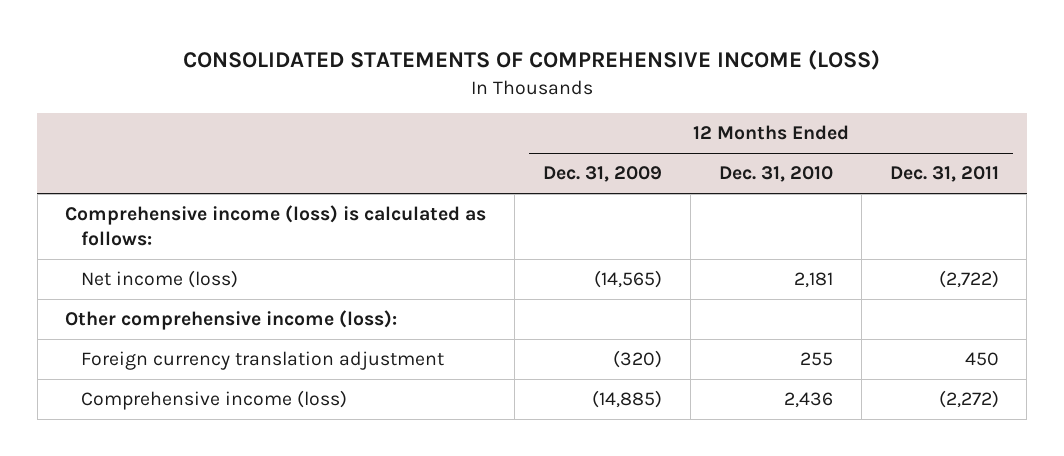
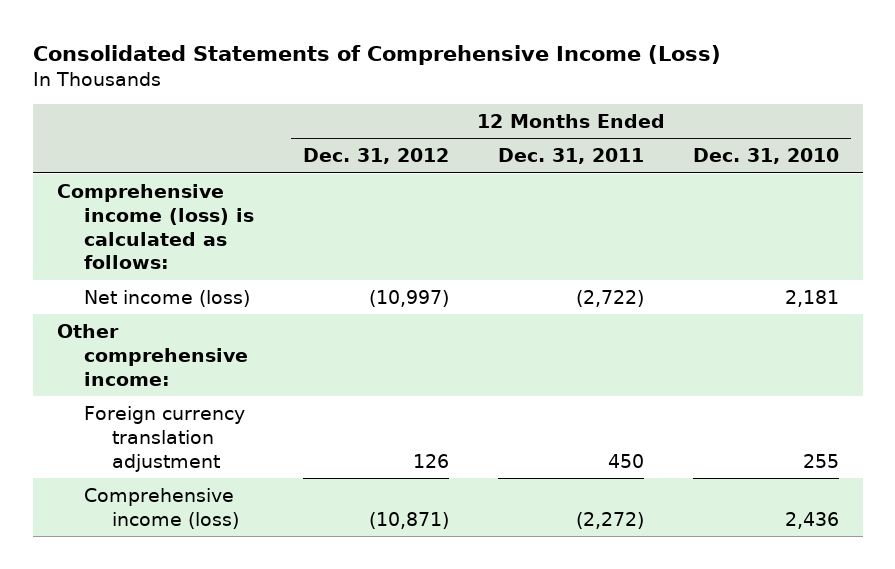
- CONSOLIDATED STATEMENTS OF COMPREHENSIVE INCOME (LOSS)
+ Consolidated Statements of Comprehensive Income (Loss)
- | 12 Months Ended Dec. 31, 2009 | 12 Months Ended Dec. 31, 2010 | 12 Months Ended Dec. 31, 2011
+ | 12 Months Ended Dec. 31, 2012 | 12 Months Ended Dec. 31, 2011 | 12 Months Ended Dec. 31, 2010
- Other comprehensive income (loss):
+ Other comprehensive income:

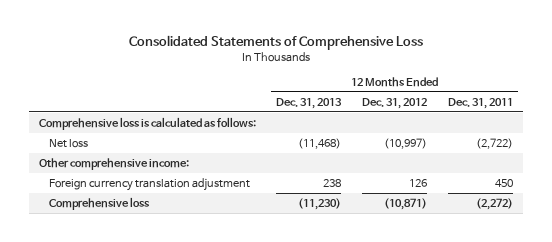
- Consolidated Statements of Comprehensive Income (Loss)
+ Consolidated Statements of Comprehensive Loss
- | 12 Months Ended Dec. 31, 2012 | 12 Months Ended Dec. 31, 2011 | 12 Months Ended Dec. 31, 2010
+ | 12 Months Ended Dec. 31, 2013 | 12 Months Ended Dec. 31, 2012 | 12 Months Ended Dec. 31, 2011
- Comprehensive income (loss) is calculated as follows:
- Net income (loss) | (10,997) | (2,722) | 2,181
+ Comprehensive loss is calculated as follows:
+ Net loss | (11,468) | (10,997) | (2,722)
- Comprehensive income (loss) | (10,871) | (2,272) | 2,436
+ Comprehensive loss | (11,230) | (10,871) | (2,272)

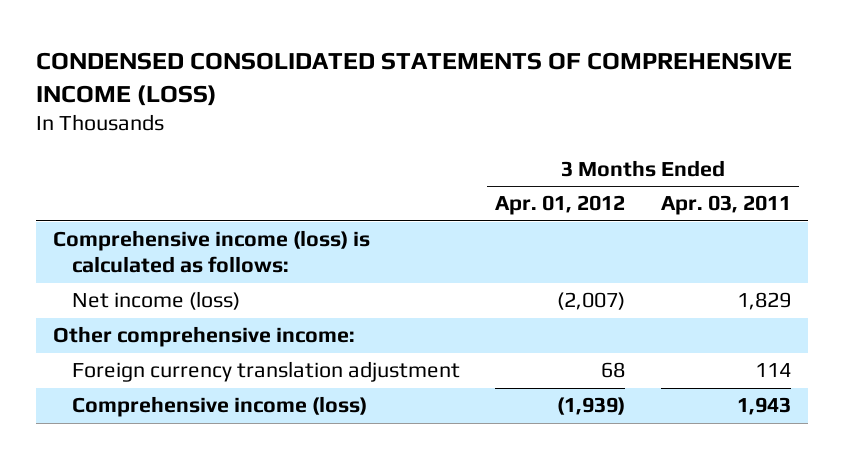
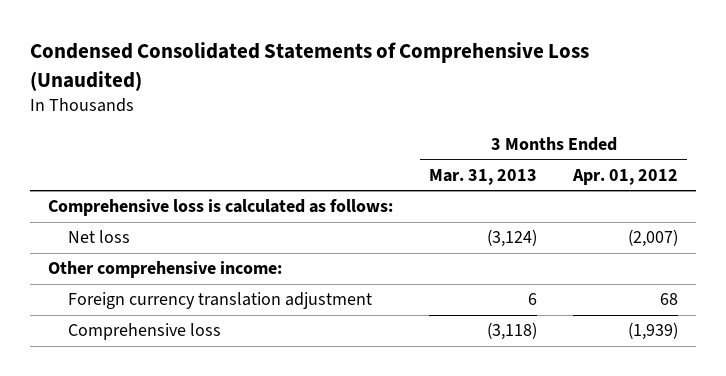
- CONDENSED CONSOLIDATED STATEMENTS OF COMPREHENSIVE INCOME (LOSS)
+ Condensed Consolidated Statements of Comprehensive Loss (Unaudited)
- | 3 Months Ended Apr. 01, 2012 | 3 Months Ended Apr. 03, 2011
+ | 3 Months Ended Mar. 31, 2013 | 3 Months Ended Apr. 01, 2012
- Comprehensive income (loss) is calculated as follows:
- Net income (loss) | (2,007) | 1,829
+ Comprehensive loss is calculated as follows:
+ Net loss | (3,124) | (2,007)
- Comprehensive income (loss) | (1,939) | 1,943
+ Comprehensive loss | (3,118) | (1,939)

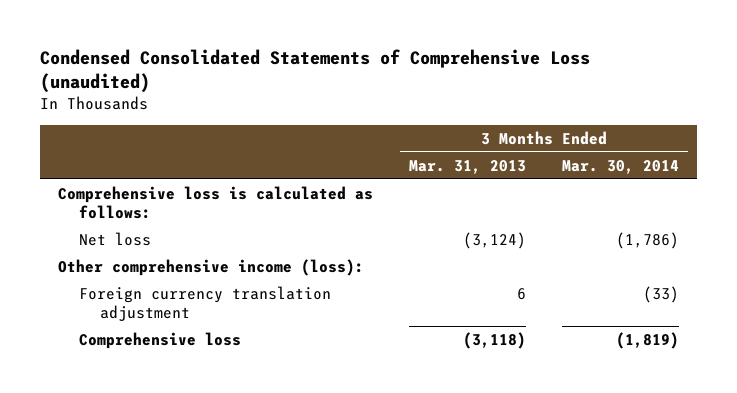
- Condensed Consolidated Statements of Comprehensive Loss (Unaudited)
+ Condensed Consolidated Statements of Comprehensive Loss (unaudited)
- | 3 Months Ended Mar. 31, 2013 | 3 Months Ended Apr. 01, 2012
+ | 3 Months Ended Mar. 31, 2013 | 3 Months Ended Mar. 30, 2014
- Other comprehensive income:
+ Other comprehensive income (loss):

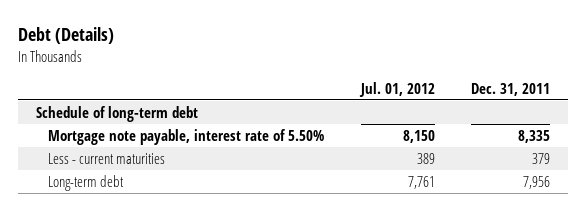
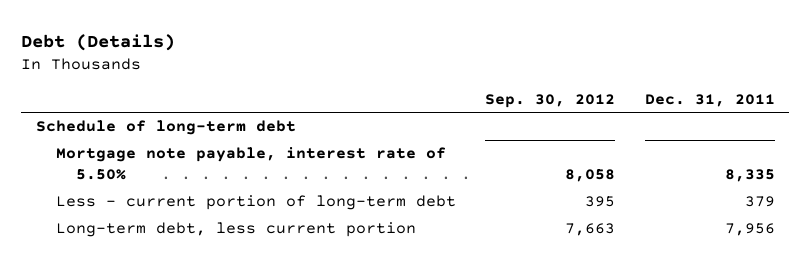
- | Jul. 01, 2012 | Dec. 31, 2011
+ | Sep. 30, 2012 | Dec. 31, 2011
- Less - current maturities | 389 | 379
- Long-term debt | 7,761 | 7,956
+ Less - current portion of long-term debt | 395 | 379
+ Long-term debt, less current portion | 7,663 | 7,956

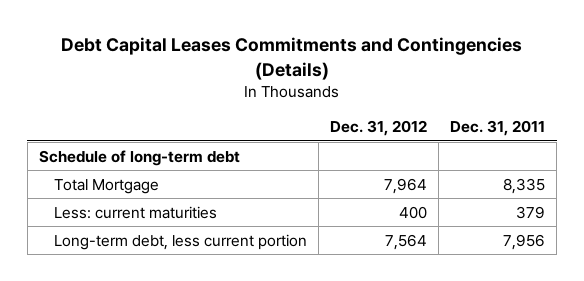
- Debt (Details)
+ Debt Capital Leases Commitments and Contingencies (Details)
- | Sep. 30, 2012 | Dec. 31, 2011
+ | Dec. 31, 2012 | Dec. 31, 2011
- Mortgage note payable, interest rate of 5.50% | 8,058 | 8,335
- Less - current portion of long-term debt | 395 | 379
+ Total Mortgage | 7,964 | 8,335
+ Less: current maturities | 400 | 379

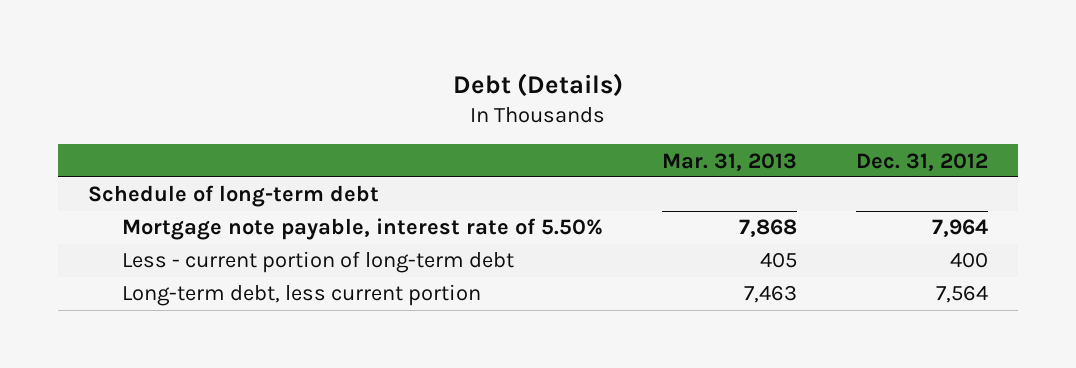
- Debt Capital Leases Commitments and Contingencies (Details)
+ Debt (Details)
- | Dec. 31, 2012 | Dec. 31, 2011
+ | Mar. 31, 2013 | Dec. 31, 2012
- Total Mortgage | 7,964 | 8,335
- Less: current maturities | 400 | 379
+ Mortgage note payable, interest rate of 5.50% | 7,868 | 7,964
+ Less - current portion of long-term debt | 405 | 400

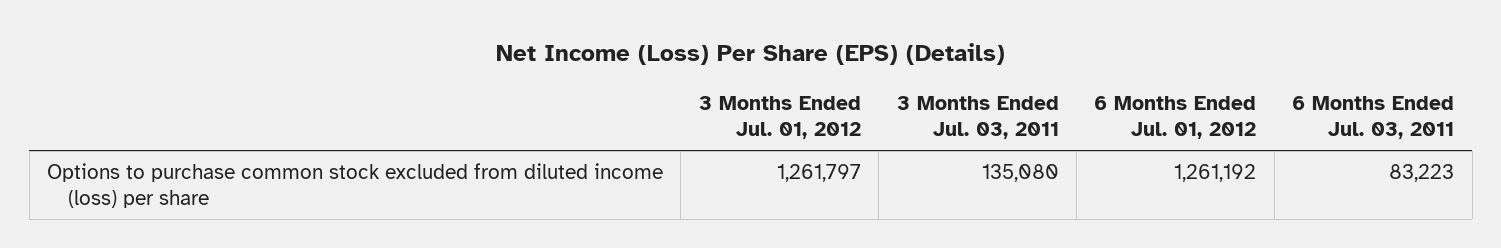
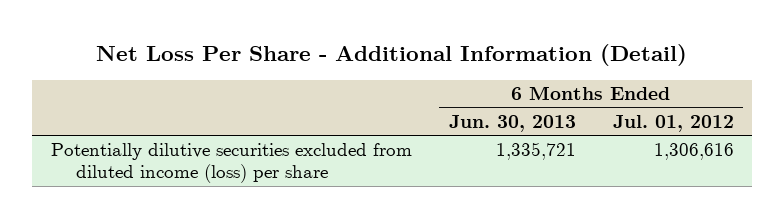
- Net Income (Loss) Per Share (EPS) (Details)
+ Net Loss Per Share - Additional Information (Detail)
- | 3 Months Ended Jul. 01, 2012 | 3 Months Ended Jul. 03, 2011 | 6 Months Ended Jul. 01, 2012 | 6 Months Ended Jul. 03, 2011
+ | 6 Months Ended Jun. 30, 2013 | 6 Months Ended Jul. 01, 2012
- Options to purchase common stock excluded from diluted income (loss) per share | 1,261,797 | 135,080 | 1,261,192 | 83,223
+ Potentially dilutive securities excluded from diluted income (loss) per share | 1,335,721 | 1,306,616

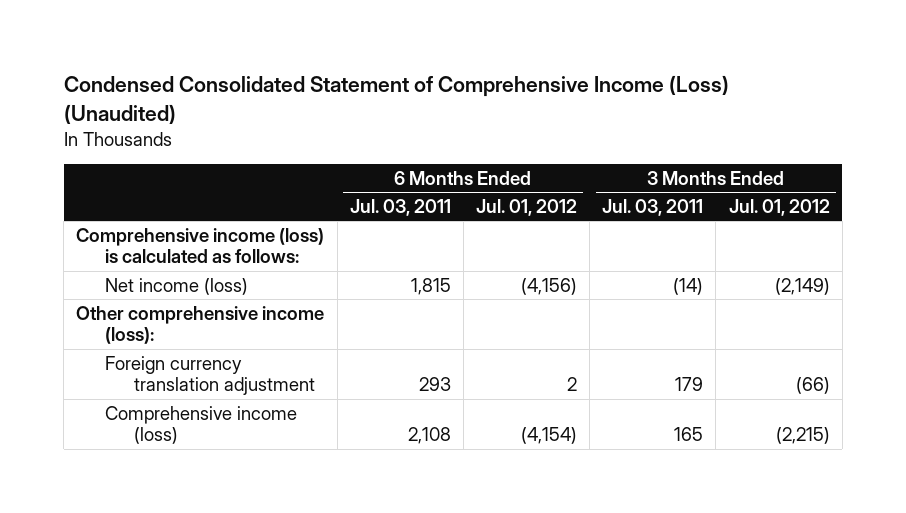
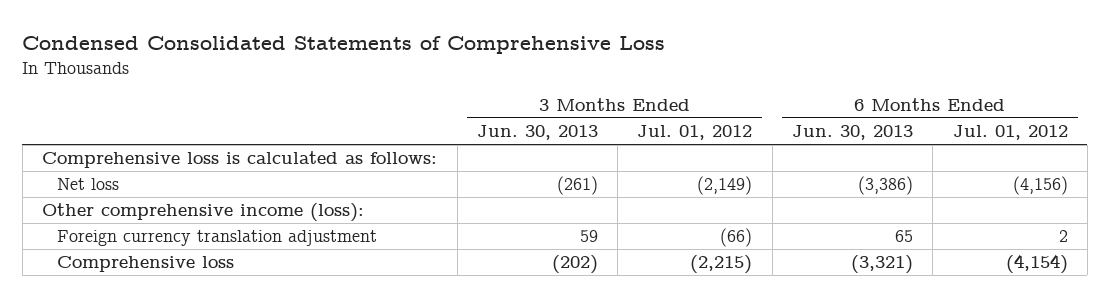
- Condensed Consolidated Statement of Comprehensive Income (Loss) (Unaudited)
+ Condensed Consolidated Statements of Comprehensive Loss
- | 6 Months Ended Jul. 03, 2011 | 6 Months Ended Jul. 01, 2012 | 3 Months Ended Jul. 03, 2011 | 3 Months Ended Jul. 01, 2012
+ | 3 Months Ended Jun. 30, 2013 | 3 Months Ended Jul. 01, 2012 | 6 Months Ended Jun. 30, 2013 | 6 Months Ended Jul. 01, 2012
- Comprehensive income (loss) is calculated as follows:
- Net income (loss) | 1,815 | (4,156) | (14) | (2,149)
+ Comprehensive loss is calculated as follows:
+ Net loss | (261) | (2,149) | (3,386) | (4,156)
- Comprehensive income (loss) | 2,108 | (4,154) | 165 | (2,215)
+ Comprehensive loss | (202) | (2,215) | (3,321) | (4,154)

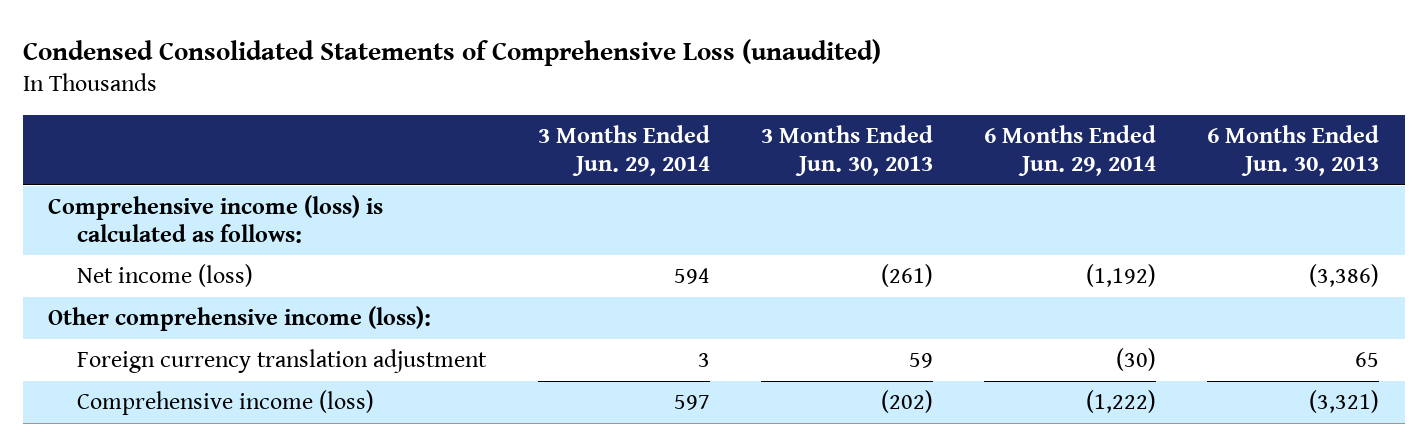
- Condensed Consolidated Statements of Comprehensive Loss
+ Condensed Consolidated Statements of Comprehensive Loss (unaudited)
- | 3 Months Ended Jun. 30, 2013 | 3 Months Ended Jul. 01, 2012 | 6 Months Ended Jun. 30, 2013 | 6 Months Ended Jul. 01, 2012
+ | 3 Months Ended Jun. 29, 2014 | 3 Months Ended Jun. 30, 2013 | 6 Months Ended Jun. 29, 2014 | 6 Months Ended Jun. 30, 2013
- Comprehensive loss is calculated as follows:
- Net loss | (261) | (2,149) | (3,386) | (4,156)
+ Comprehensive income (loss) is calculated as follows:
+ Net income (loss) | 594 | (261) | (1,192) | (3,386)
- Comprehensive loss | (202) | (2,215) | (3,321) | (4,154)
+ Comprehensive income (loss) | 597 | (202) | (1,222) | (3,321)

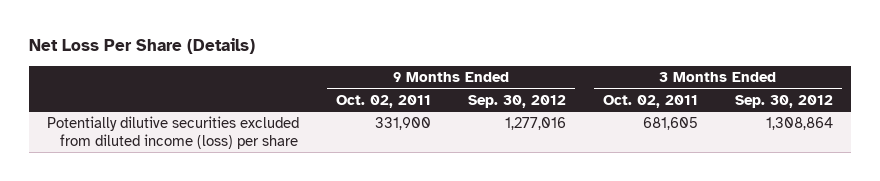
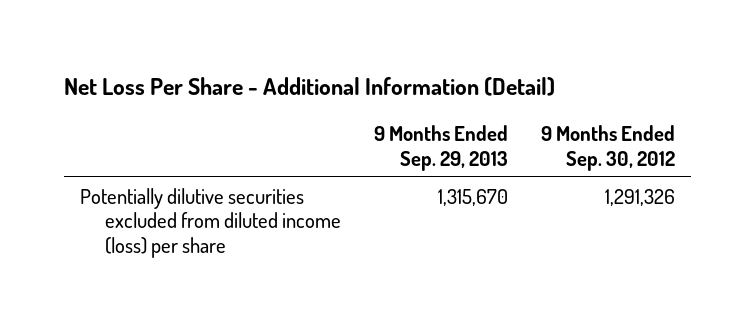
- Net Loss Per Share (Details)
+ Net Loss Per Share - Additional Information (Detail)
- | 9 Months Ended Oct. 02, 2011 | 9 Months Ended Sep. 30, 2012 | 3 Months Ended Oct. 02, 2011 | 3 Months Ended Sep. 30, 2012
+ | 9 Months Ended Sep. 29, 2013 | 9 Months Ended Sep. 30, 2012
- Potentially dilutive securities excluded from diluted income (loss) per share | 331,900 | 1,277,016 | 681,605 | 1,308,864
+ Potentially dilutive securities excluded from diluted income (loss) per share | 1,315,670 | 1,291,326

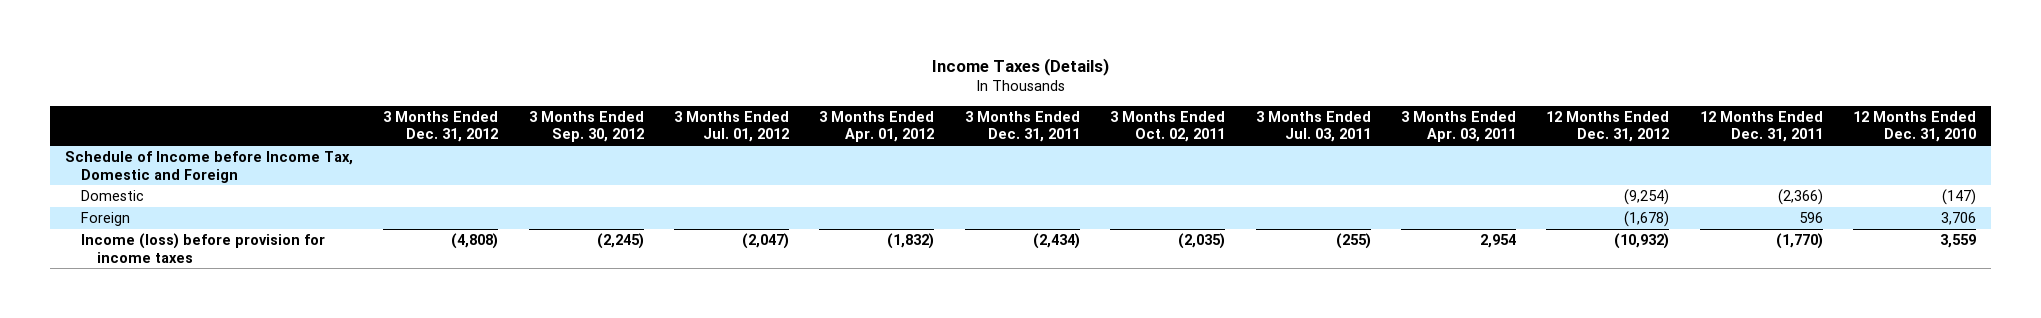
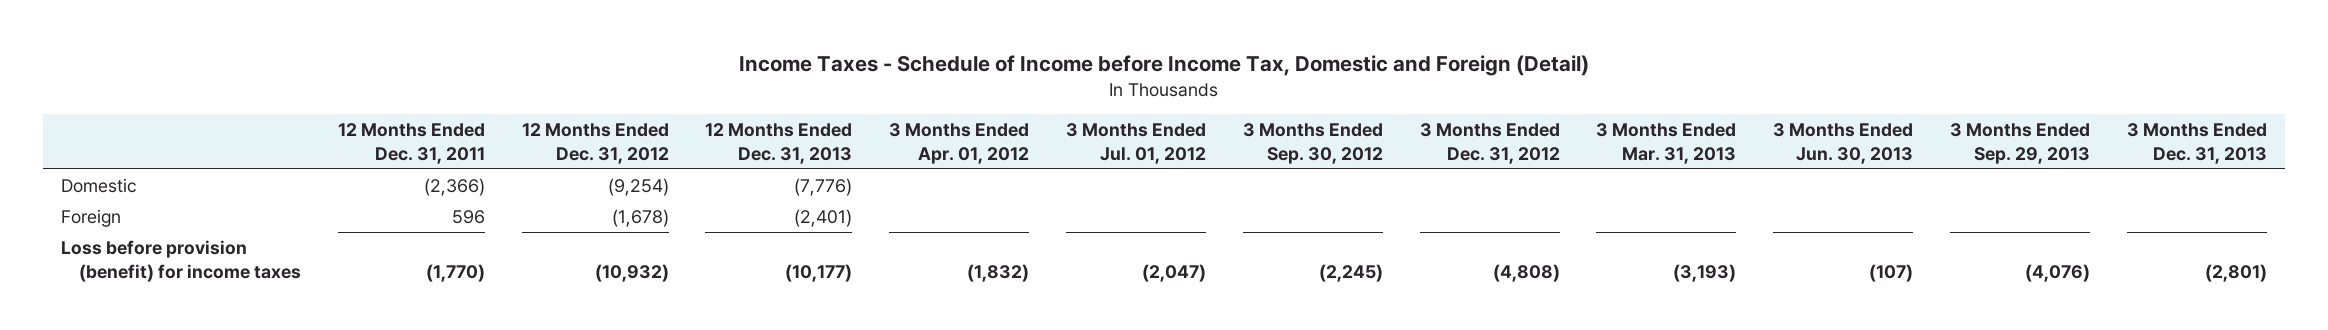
- Income Taxes (Details)
+ Income Taxes - Schedule of Income before Income Tax, Domestic and Foreign (Detail)
- | 3 Months Ended Dec. 31, 2012 | 3 Months Ended Sep. 30, 2012 | 3 Months Ended Jul. 01, 2012 | 3 Months Ended Apr. 01, 2012 | 3 Months Ended Dec. 31, 2011 | 3 Months Ended Oct. 02, 2011 | 3 Months Ended Jul. 03, 2011 | 3 Months Ended Apr. 03, 2011 | 12 Months Ended Dec. 31, 2012 | 12 Months Ended Dec. 31, 2011 | 12 Months Ended Dec. 31, 2010
+ | 12 Months Ended Dec. 31, 2011 | 12 Months Ended Dec. 31, 2012 | 12 Months Ended Dec. 31, 2013 | 3 Months Ended Apr. 01, 2012 | 3 Months Ended Jul. 01, 2012 | 3 Months Ended Sep. 30, 2012 | 3 Months Ended Dec. 31, 2012 | 3 Months Ended Mar. 31, 2013 | 3 Months Ended Jun. 30, 2013 | 3 Months Ended Sep. 29, 2013 | 3 Months Ended Dec. 31, 2013
- Schedule of Income before Income Tax, Domestic and Foreign
- Income (loss) before provision for income taxes | (4,808) | (2,245) | (2,047) | (1,832) | (2,434) | (2,035) | (255) | 2,954 | (10,932) | (1,770) | 3,559
+ Loss before provision (benefit) for income taxes | (1,770) | (10,932) | (10,177) | (1,832) | (2,047) | (2,245) | (4,808) | (3,193) | (107) | (4,076) | (2,801)

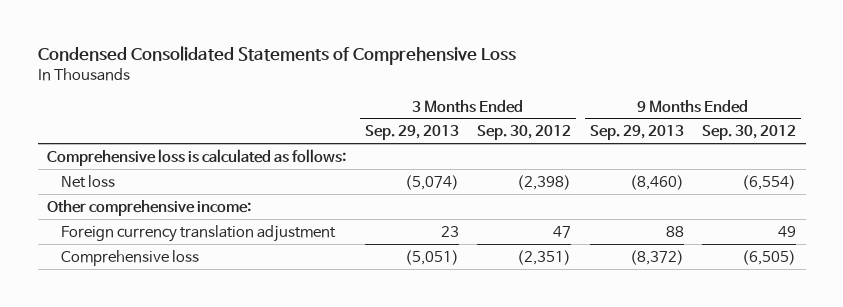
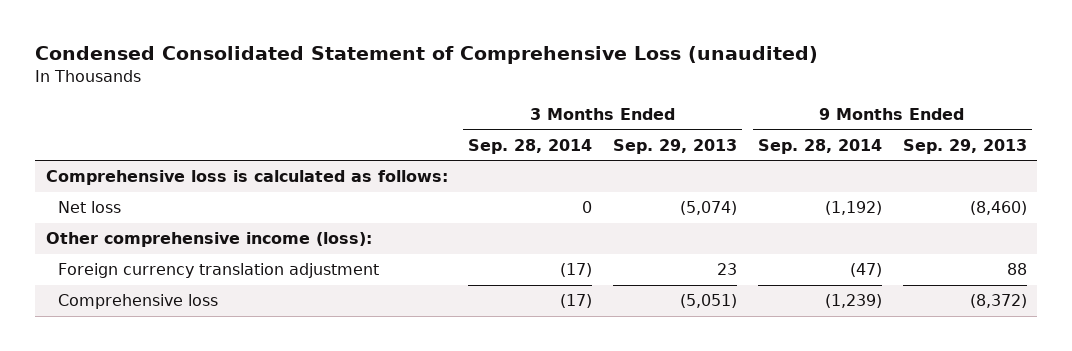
- Condensed Consolidated Statements of Comprehensive Loss
+ Condensed Consolidated Statement of Comprehensive Loss (unaudited)
- | 3 Months Ended Sep. 29, 2013 | 3 Months Ended Sep. 30, 2012 | 9 Months Ended Sep. 29, 2013 | 9 Months Ended Sep. 30, 2012
+ | 3 Months Ended Sep. 28, 2014 | 3 Months Ended Sep. 29, 2013 | 9 Months Ended Sep. 28, 2014 | 9 Months Ended Sep. 29, 2013
- Other comprehensive income:
+ Other comprehensive income (loss):

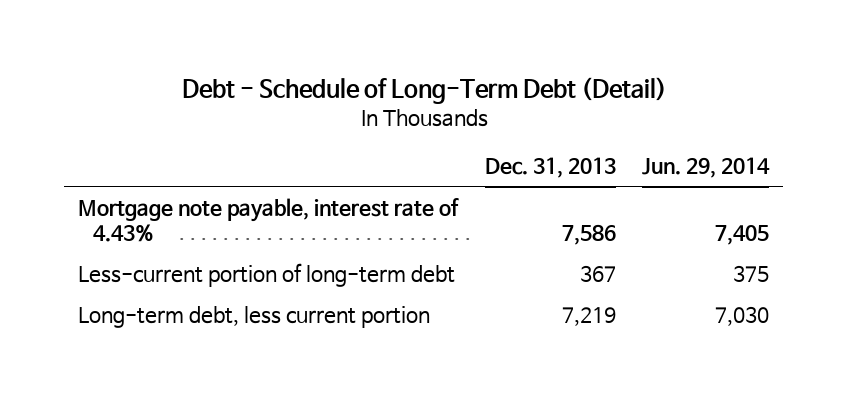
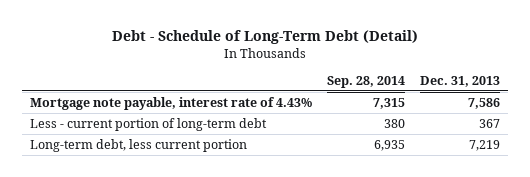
- | Dec. 31, 2013 | Jun. 29, 2014
+ | Sep. 28, 2014 | Dec. 31, 2013
- Less-current portion of long-term debt | 367 | 375
+ Less - current portion of long-term debt | 380 | 367

